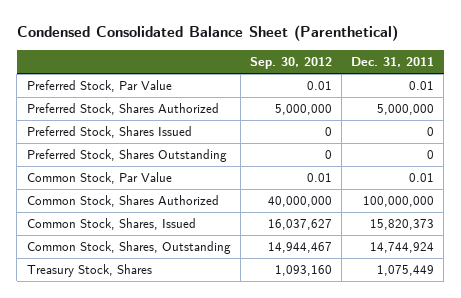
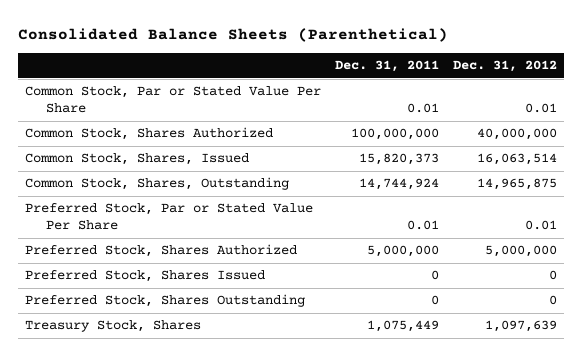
- Condensed Consolidated Balance Sheet (Parenthetical)
+ Consolidated Balance Sheets (Parenthetical)
- | Sep. 30, 2012 | Dec. 31, 2011
+ | Dec. 31, 2011 | Dec. 31, 2012
- Preferred Stock, Par Value | 0.01 | 0.01
- Common Stock, Par Value | 0.01 | 0.01
+ Common Stock, Par or Stated Value Per Share | 0.01 | 0.01
+ Preferred Stock, Par or Stated Value Per Share | 0.01 | 0.01
moved down: Preferred Stock, Shares Authorized | 5,000,000 | 5,000,000
moved down: Preferred Stock, Shares Issued | 0 | 0
moved down: Preferred Stock, Shares Outstanding | 0 | 0

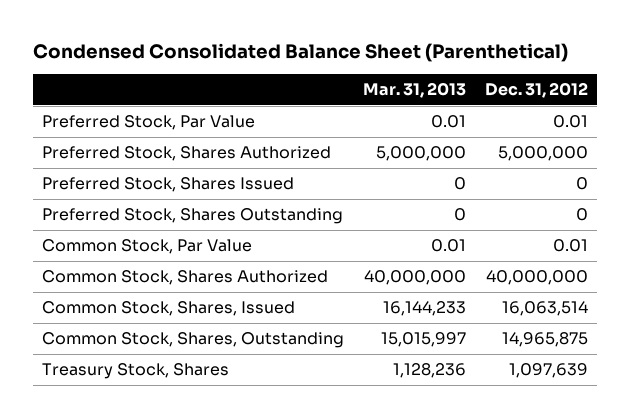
- Consolidated Balance Sheets (Parenthetical)
+ Condensed Consolidated Balance Sheet (Parenthetical)
- | Dec. 31, 2011 | Dec. 31, 2012
+ | Mar. 31, 2013 | Dec. 31, 2012
- Common Stock, Par or Stated Value Per Share | 0.01 | 0.01
- Preferred Stock, Par or Stated Value Per Share | 0.01 | 0.01
+ Preferred Stock, Par Value | 0.01 | 0.01
+ Common Stock, Par Value | 0.01 | 0.01
moved down: Common Stock, Shares Authorized | 40,000,000 | 40,000,000
moved down: Common Stock, Shares, Issued | 16,144,233 | 16,063,514
moved down: Common Stock, Shares, Outstanding | 15,015,997 | 14,965,875

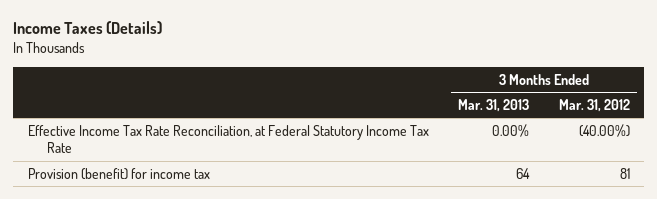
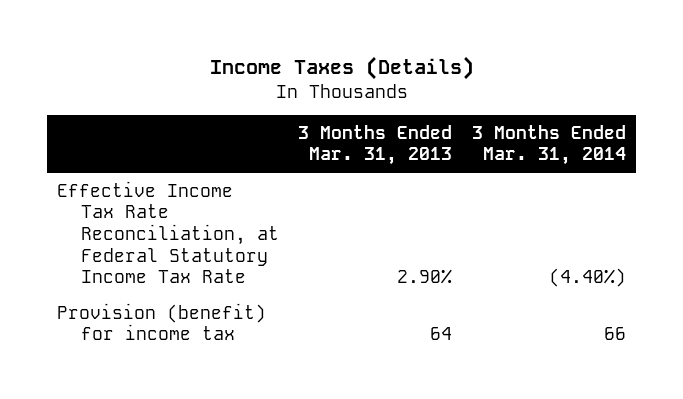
- | 3 Months Ended Mar. 31, 2013 | 3 Months Ended Mar. 31, 2012
+ | 3 Months Ended Mar. 31, 2013 | 3 Months Ended Mar. 31, 2014
- Effective Income Tax Rate Reconciliation, at Federal Statutory Income Tax Rate | 0.00% | (40.00%)
+ Effective Income Tax Rate Reconciliation, at Federal Statutory Income Tax Rate | 2.90% | (4.40%)

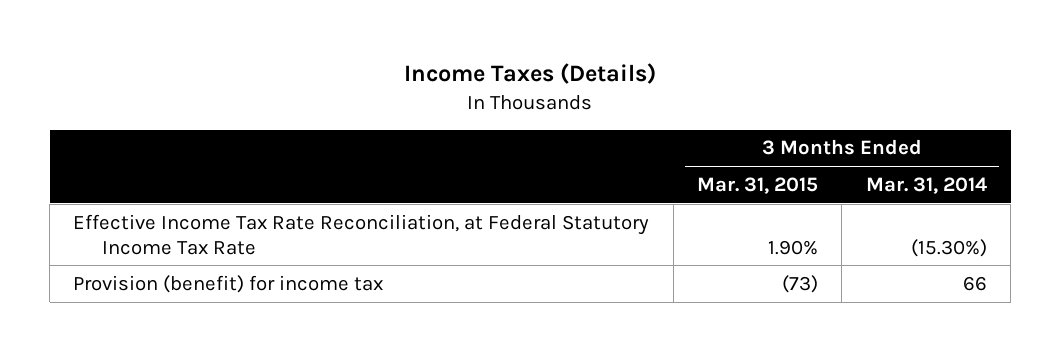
- | 3 Months Ended Mar. 31, 2013 | 3 Months Ended Mar. 31, 2014
+ | 3 Months Ended Mar. 31, 2015 | 3 Months Ended Mar. 31, 2014
- Effective Income Tax Rate Reconciliation, at Federal Statutory Income Tax Rate | 2.90% | (4.40%)
+ Effective Income Tax Rate Reconciliation, at Federal Statutory Income Tax Rate | 1.90% | (15.30%)

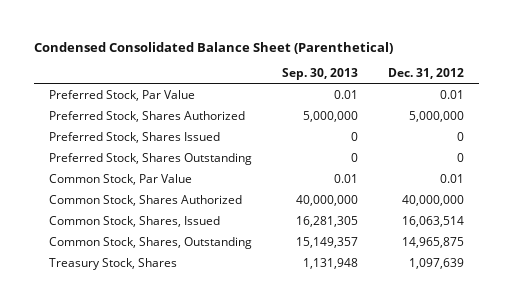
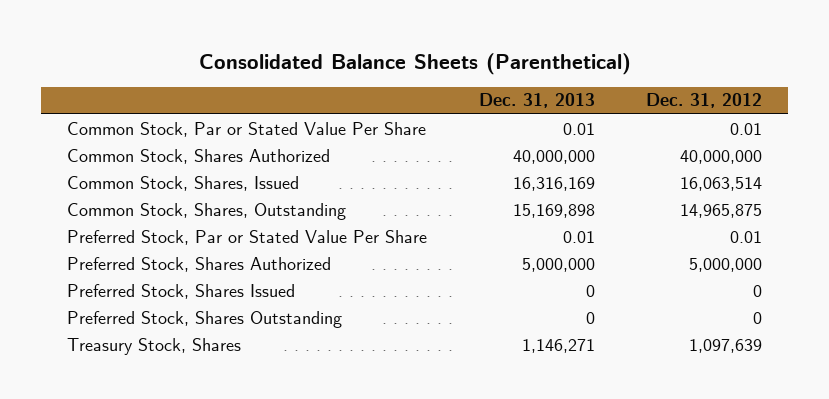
- Condensed Consolidated Balance Sheet (Parenthetical)
+ Consolidated Balance Sheets (Parenthetical)
- | Sep. 30, 2013 | Dec. 31, 2012
+ | Dec. 31, 2013 | Dec. 31, 2012
- Preferred Stock, Par Value | 0.01 | 0.01
- Common Stock, Par Value | 0.01 | 0.01
+ Common Stock, Par or Stated Value Per Share | 0.01 | 0.01
+ Preferred Stock, Par or Stated Value Per Share | 0.01 | 0.01
moved down: Preferred Stock, Shares Authorized | 5,000,000 | 5,000,000
moved down: Preferred Stock, Shares Issued | 0 | 0
moved down: Preferred Stock, Shares Outstanding | 0 | 0

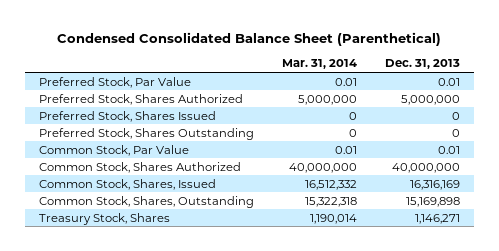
- Consolidated Balance Sheets (Parenthetical)
+ Condensed Consolidated Balance Sheet (Parenthetical)
- | Dec. 31, 2013 | Dec. 31, 2012
+ | Mar. 31, 2014 | Dec. 31, 2013
- Common Stock, Par or Stated Value Per Share | 0.01 | 0.01
- Preferred Stock, Par or Stated Value Per Share | 0.01 | 0.01
+ Preferred Stock, Par Value | 0.01 | 0.01
+ Common Stock, Par Value | 0.01 | 0.01
moved down: Common Stock, Shares Authorized | 40,000,000 | 40,000,000
moved down: Common Stock, Shares, Issued | 16,512,332 | 16,316,169
moved down: Common Stock, Shares, Outstanding | 15,322,318 | 15,169,898

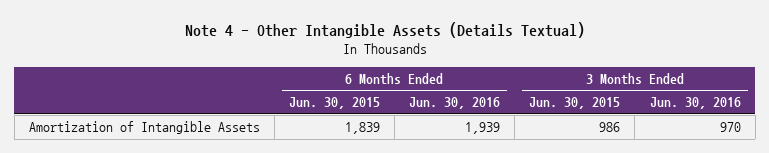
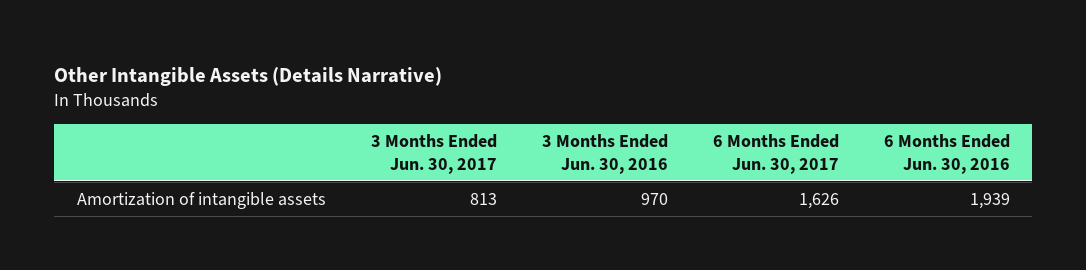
- Note 4 - Other Intangible Assets (Details Textual)
+ Other Intangible Assets (Details Narrative)
- | 6 Months Ended Jun. 30, 2015 | 6 Months Ended Jun. 30, 2016 | 3 Months Ended Jun. 30, 2015 | 3 Months Ended Jun. 30, 2016
+ | 3 Months Ended Jun. 30, 2017 | 3 Months Ended Jun. 30, 2016 | 6 Months Ended Jun. 30, 2017 | 6 Months Ended Jun. 30, 2016
- Amortization of Intangible Assets | 1,839 | 1,939 | 986 | 970
+ Amortization of intangible assets | 813 | 970 | 1,626 | 1,939

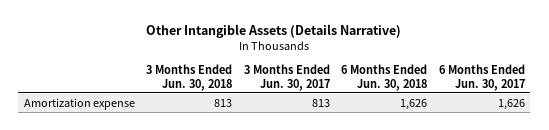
- | 3 Months Ended Jun. 30, 2017 | 3 Months Ended Jun. 30, 2016 | 6 Months Ended Jun. 30, 2017 | 6 Months Ended Jun. 30, 2016
+ | 3 Months Ended Jun. 30, 2018 | 3 Months Ended Jun. 30, 2017 | 6 Months Ended Jun. 30, 2018 | 6 Months Ended Jun. 30, 2017
- Amortization of intangible assets | 813 | 970 | 1,626 | 1,939
+ Amortization expense | 813 | 813 | 1,626 | 1,626

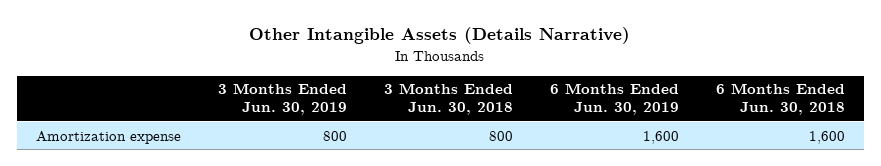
- | 3 Months Ended Jun. 30, 2018 | 3 Months Ended Jun. 30, 2017 | 6 Months Ended Jun. 30, 2018 | 6 Months Ended Jun. 30, 2017
+ | 3 Months Ended Jun. 30, 2019 | 3 Months Ended Jun. 30, 2018 | 6 Months Ended Jun. 30, 2019 | 6 Months Ended Jun. 30, 2018
- Amortization expense | 813 | 813 | 1,626 | 1,626
+ Amortization expense | 800 | 800 | 1,600 | 1,600

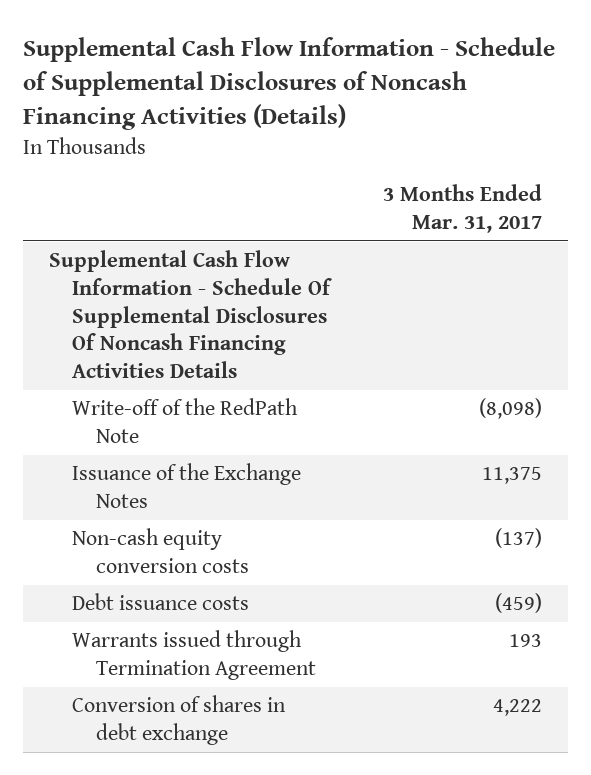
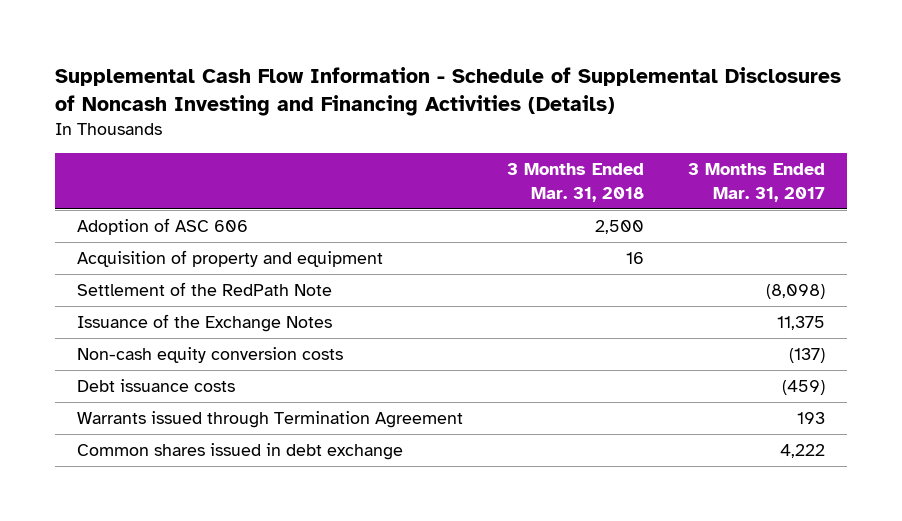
- Supplemental Cash Flow Information - Schedule of Supplemental Disclosures of Noncash Financing Activities (Details)
+ Supplemental Cash Flow Information - Schedule of Supplemental Disclosures of Noncash Investing and Financing Activities (Details)
- | 3 Months Ended Mar. 31, 2017
+ | 3 Months Ended Mar. 31, 2018 | 3 Months Ended Mar. 31, 2017
- Supplemental Cash Flow Information - Schedule Of Supplemental Disclosures Of Noncash Financing Activities Details
- Write-off of the RedPath Note | (8,098)
+ Adoption of ASC 606 | 2,500 |
+ Acquisition of property and equipment | 16 |
+ Settlement of the RedPath Note | | (8,098)
- Conversion of shares in debt exchange | 4,222
+ Common shares issued in debt exchange | | 4,222

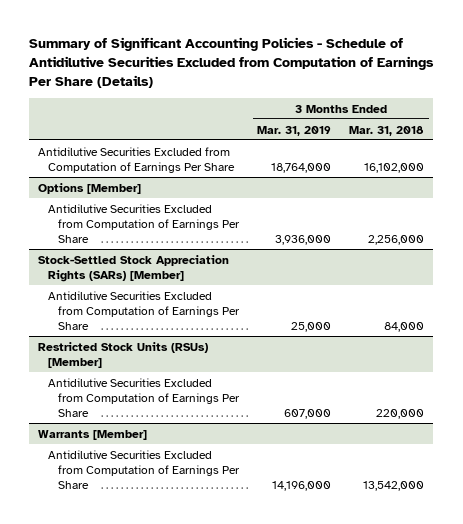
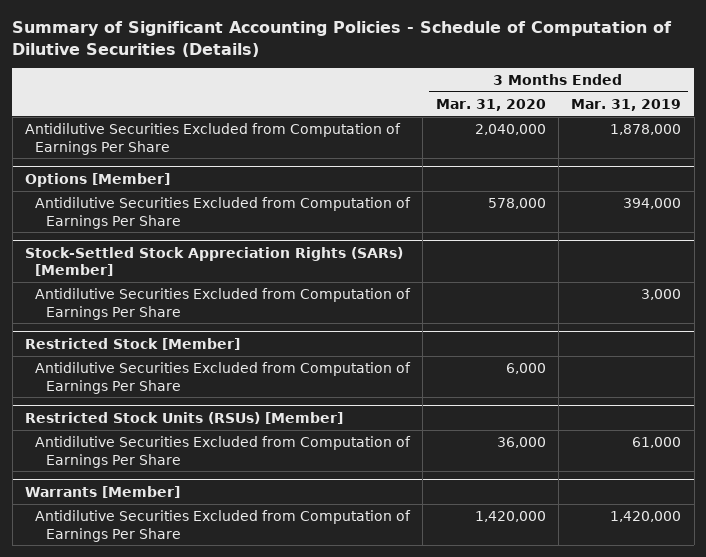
- Summary of Significant Accounting Policies - Schedule of Antidilutive Securities Excluded from Computation of Earnings Per Share (Details)
+ Summary of Significant Accounting Policies - Schedule of Computation of Dilutive Securities (Details)
- | 3 Months Ended Mar. 31, 2019 | 3 Months Ended Mar. 31, 2018
+ | 3 Months Ended Mar. 31, 2020 | 3 Months Ended Mar. 31, 2019
- Antidilutive Securities Excluded from Computation of Earnings Per Share | 18,764,000 | 16,102,000
+ Antidilutive Securities Excluded from Computation of Earnings Per Share | 2,040,000 | 1,878,000
@ Options [Member]
- Antidilutive Securities Excluded from Computation of Earnings Per Share | 3,936,000 | 2,256,000
+ Antidilutive Securities Excluded from Computation of Earnings Per Share | 578,000 | 394,000
@ Stock-Settled Stock Appreciation Rights (SARs) [Member]
- Antidilutive Securities Excluded from Computation of Earnings Per Share | 25,000 | 84,000
+ Antidilutive Securities Excluded from Computation of Earnings Per Share | | 3,000
+ Restricted Stock [Member]
+ Antidilutive Securities Excluded from Computation of Earnings Per Share | 6,000 |
@ Restricted Stock Units (RSUs) [Member]
- Antidilutive Securities Excluded from Computation of Earnings Per Share | 607,000 | 220,000
+ Antidilutive Securities Excluded from Computation of Earnings Per Share | 36,000 | 61,000
@ Warrants [Member]
- Antidilutive Securities Excluded from Computation of Earnings Per Share | 14,196,000 | 13,542,000
+ Antidilutive Securities Excluded from Computation of Earnings Per Share | 1,420,000 | 1,420,000

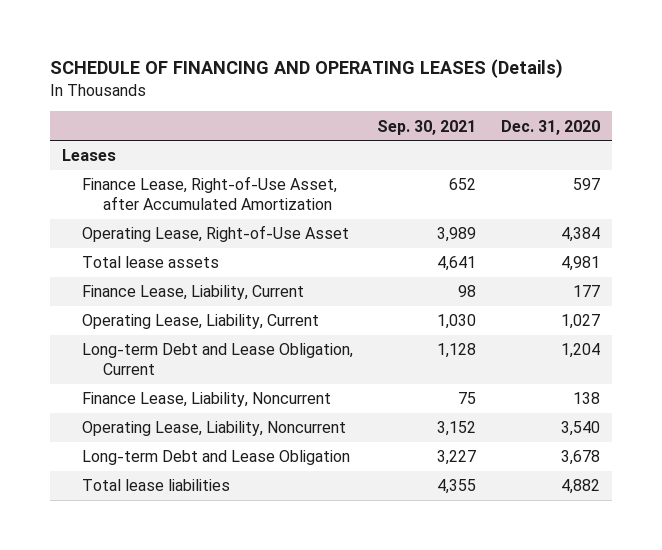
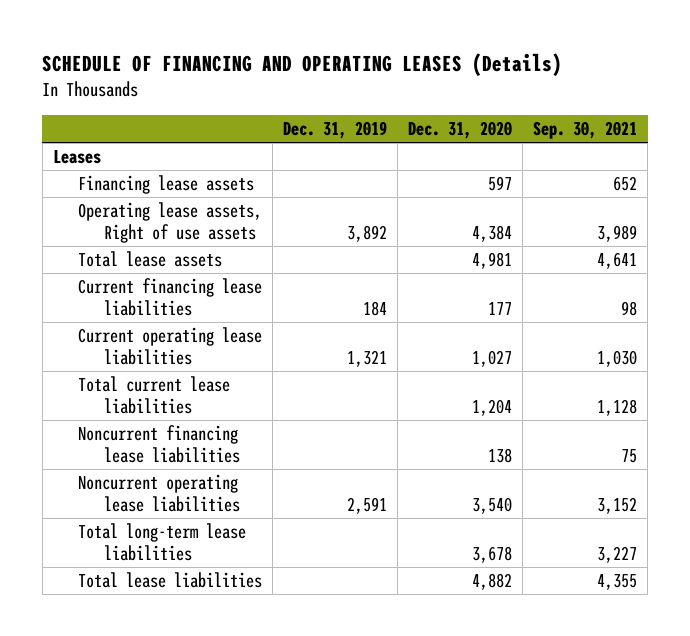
- | Sep. 30, 2021 | Dec. 31, 2020
+ | Dec. 31, 2019 | Dec. 31, 2020 | Sep. 30, 2021
- Finance Lease, Right-of-Use Asset, after Accumulated Amortization | 652 | 597
- Operating Lease, Right-of-Use Asset | 3,989 | 4,384
+ Financing lease assets | | 597 | 652
+ Operating lease assets, Right of use assets | 3,892 | 4,384 | 3,989
- Finance Lease, Liability, Current | 98 | 177
- Operating Lease, Liability, Current | 1,030 | 1,027
- Long-term Debt and Lease Obligation, Current | 1,128 | 1,204
- Finance Lease, Liability, Noncurrent | 75 | 138
- Operating Lease, Liability, Noncurrent | 3,152 | 3,540
- Long-term Debt and Lease Obligation | 3,227 | 3,678
+ Current financing lease liabilities | 184 | 177 | 98
+ Current operating lease liabilities | 1,321 | 1,027 | 1,030
+ Total current lease liabilities | | 1,204 | 1,128
+ Noncurrent financing lease liabilities | | 138 | 75
+ Noncurrent operating lease liabilities | 2,591 | 3,540 | 3,152
+ Total long-term lease liabilities | | 3,678 | 3,227

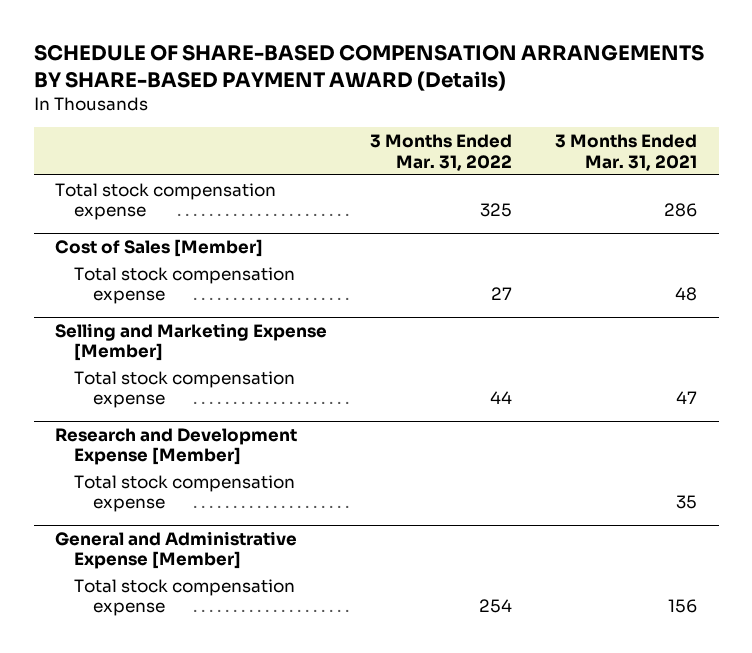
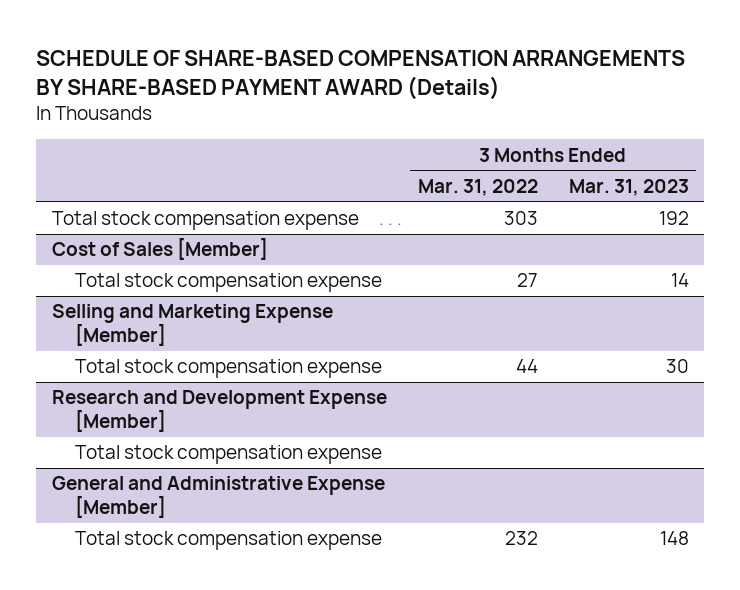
- | 3 Months Ended Mar. 31, 2022 | 3 Months Ended Mar. 31, 2021
+ | 3 Months Ended Mar. 31, 2022 | 3 Months Ended Mar. 31, 2023
- Total stock compensation expense | 325 | 286
+ Total stock compensation expense | 303 | 192
@ General and Administrative Expense [Member]
- Total stock compensation expense | 254 | 156
+ Total stock compensation expense | 232 | 148

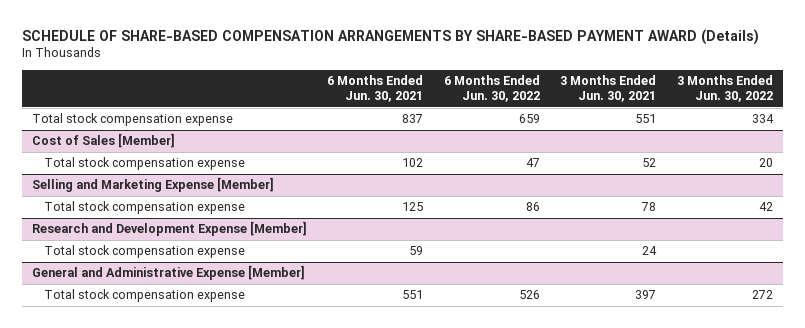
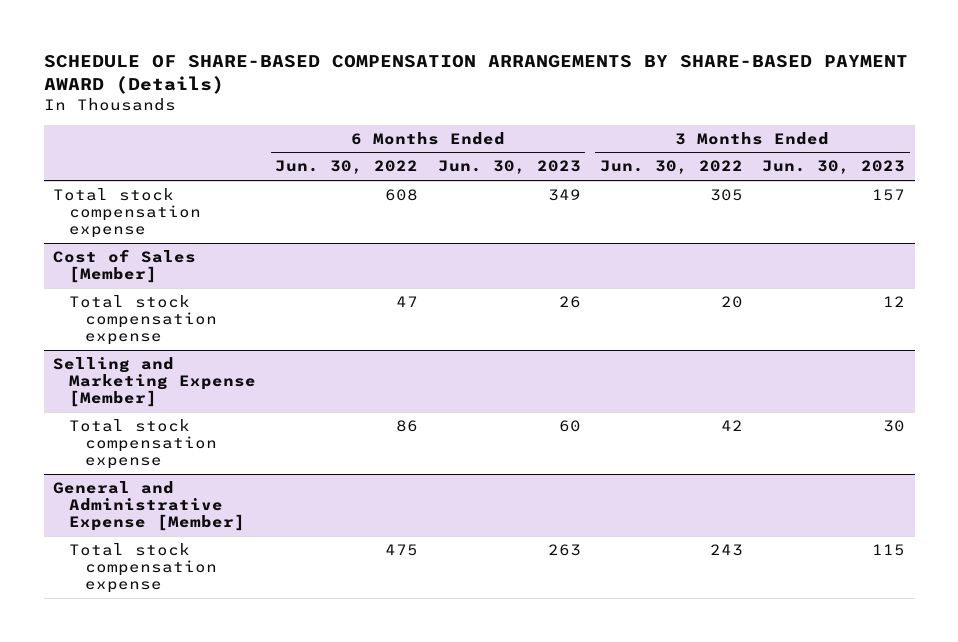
- | 6 Months Ended Jun. 30, 2021 | 6 Months Ended Jun. 30, 2022 | 3 Months Ended Jun. 30, 2021 | 3 Months Ended Jun. 30, 2022
+ | 6 Months Ended Jun. 30, 2022 | 6 Months Ended Jun. 30, 2023 | 3 Months Ended Jun. 30, 2022 | 3 Months Ended Jun. 30, 2023
- Total stock compensation expense | 837 | 659 | 551 | 334
+ Total stock compensation expense | 608 | 349 | 305 | 157
- Research and Development Expense [Member]
- Total stock compensation expense | 59 | | 24 |
@ General and Administrative Expense [Member]
- Total stock compensation expense | 551 | 526 | 397 | 272
+ Total stock compensation expense | 475 | 263 | 243 | 115

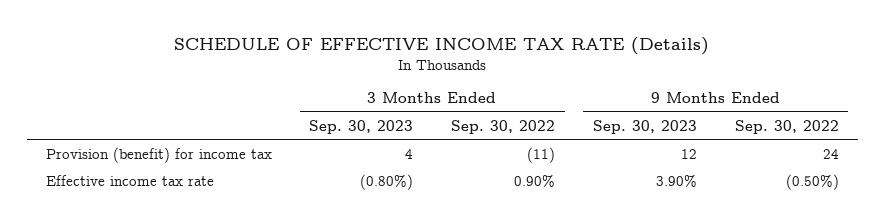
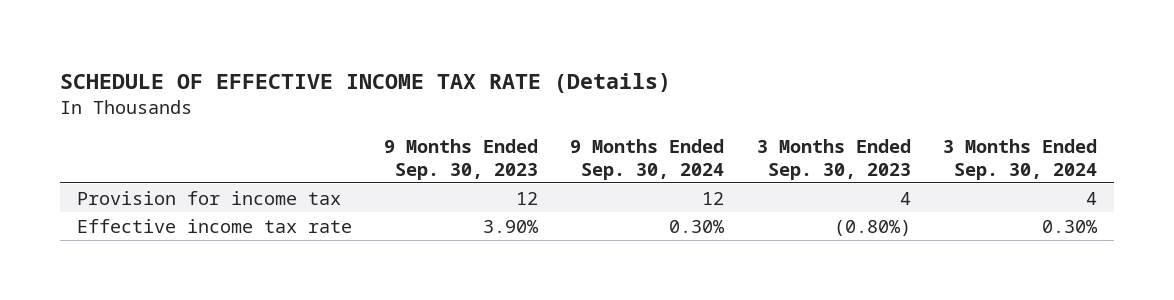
- | 3 Months Ended Sep. 30, 2023 | 3 Months Ended Sep. 30, 2022 | 9 Months Ended Sep. 30, 2023 | 9 Months Ended Sep. 30, 2022
+ | 9 Months Ended Sep. 30, 2023 | 9 Months Ended Sep. 30, 2024 | 3 Months Ended Sep. 30, 2023 | 3 Months Ended Sep. 30, 2024
- Provision (benefit) for income tax | 4 | (11) | 12 | 24
+ Provision for income tax | 12 | 12 | 4 | 4

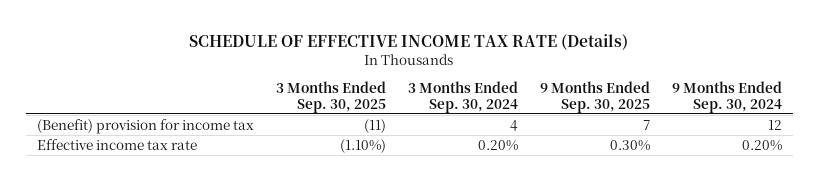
- | 9 Months Ended Sep. 30, 2023 | 9 Months Ended Sep. 30, 2024 | 3 Months Ended Sep. 30, 2023 | 3 Months Ended Sep. 30, 2024
+ | 3 Months Ended Sep. 30, 2025 | 3 Months Ended Sep. 30, 2024 | 9 Months Ended Sep. 30, 2025 | 9 Months Ended Sep. 30, 2024
- Provision for income tax | 12 | 12 | 4 | 4
- Effective income tax rate | 3.90% | 0.30% | (0.80%) | 0.30%
+ (Benefit) provision for income tax | (11) | 4 | 7 | 12
+ Effective income tax rate | (1.10%) | 0.20% | 0.30% | 0.20%

